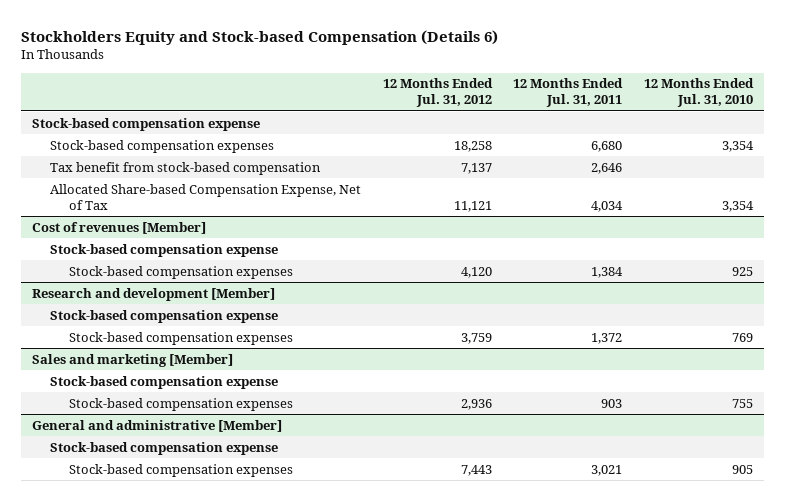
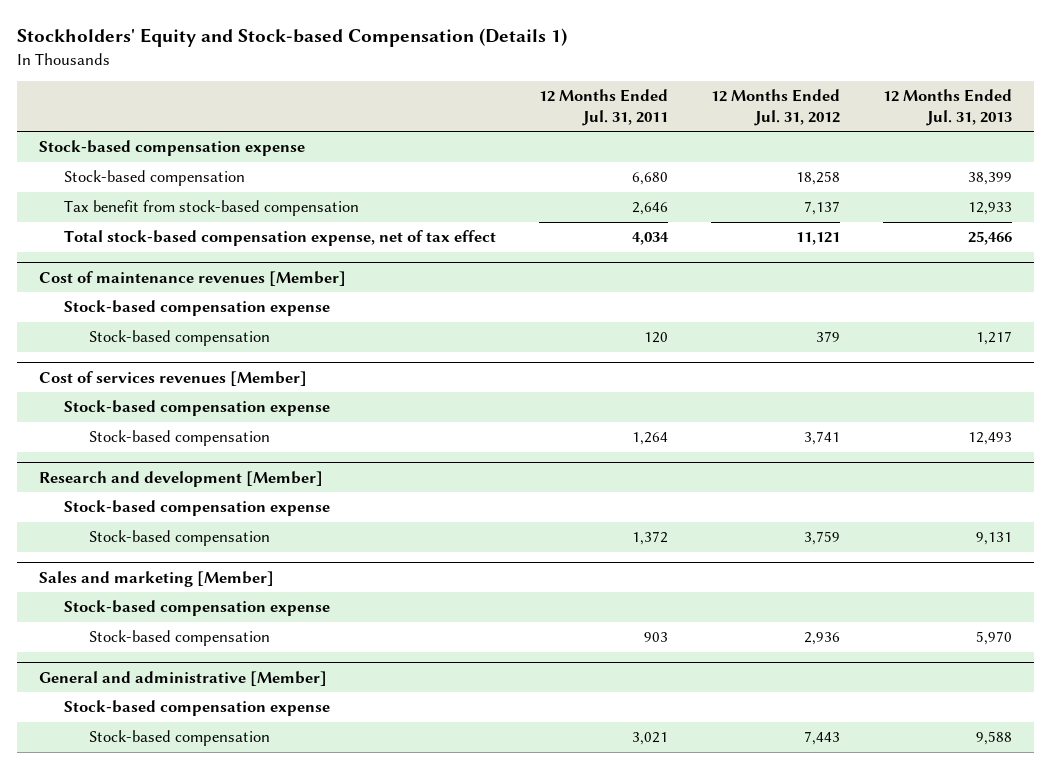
- Stockholders Equity and Stock-based Compensation (Details 6)
+ Stockholders' Equity and Stock-based Compensation (Details 1)
- | 12 Months Ended Jul. 31, 2012 | 12 Months Ended Jul. 31, 2011 | 12 Months Ended Jul. 31, 2010
+ | 12 Months Ended Jul. 31, 2011 | 12 Months Ended Jul. 31, 2012 | 12 Months Ended Jul. 31, 2013
- Stock-based compensation expenses | 18,258 | 6,680 | 3,354
+ Stock-based compensation | 6,680 | 18,258 | 38,399
- Allocated Share-based Compensation Expense, Net of Tax | 11,121 | 4,034 | 3,354
- Cost of revenues [Member]
+ Total stock-based compensation expense, net of tax effect | 4,034 | 11,121 | 25,466
+ Cost of maintenance revenues [Member]
- Stock-based compensation expenses | 4,120 | 1,384 | 925
+ Stock-based compensation | 120 | 379 | 1,217
+ Cost of services revenues [Member]
+ Stock-based compensation expense
+ Stock-based compensation | 1,264 | 3,741 | 12,493
@ Research and development [Member]
- Stock-based compensation expenses | 3,759 | 1,372 | 769
+ Stock-based compensation | 1,372 | 3,759 | 9,131
@ Sales and marketing [Member]
- Stock-based compensation expenses | 2,936 | 903 | 755
+ Stock-based compensation | 903 | 2,936 | 5,970
@ General and administrative [Member]
- Stock-based compensation expenses | 7,443 | 3,021 | 905
+ Stock-based compensation | 3,021 | 7,443 | 9,588

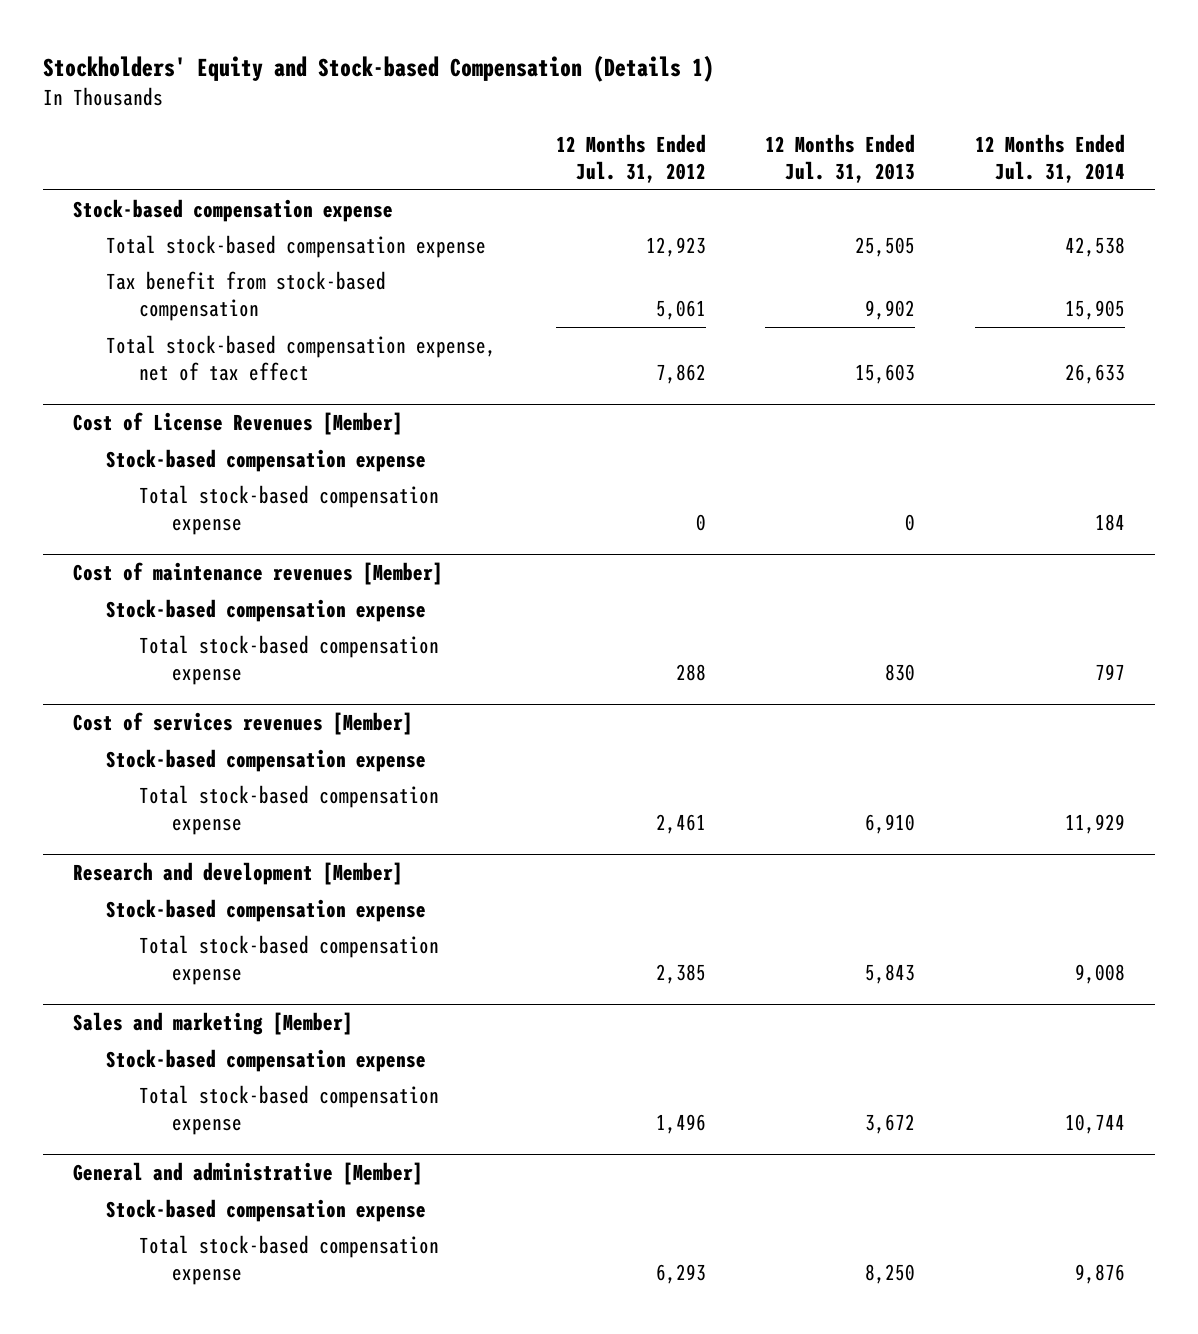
- | 12 Months Ended Jul. 31, 2011 | 12 Months Ended Jul. 31, 2012 | 12 Months Ended Jul. 31, 2013
+ | 12 Months Ended Jul. 31, 2012 | 12 Months Ended Jul. 31, 2013 | 12 Months Ended Jul. 31, 2014
- Stock-based compensation | 6,680 | 18,258 | 38,399
- Tax benefit from stock-based compensation | 2,646 | 7,137 | 12,933
- Total stock-based compensation expense, net of tax effect | 4,034 | 11,121 | 25,466
+ Total stock-based compensation expense | 12,923 | 25,505 | 42,538
+ Tax benefit from stock-based compensation | 5,061 | 9,902 | 15,905
+ Total stock-based compensation expense, net of tax effect | 7,862 | 15,603 | 26,633
+ Cost of License Revenues [Member]
+ Stock-based compensation expense
+ Total stock-based compensation expense | 0 | 0 | 184
@ Cost of maintenance revenues [Member]
- Stock-based compensation | 120 | 379 | 1,217
+ Total stock-based compensation expense | 288 | 830 | 797
@ Cost of services revenues [Member]
- Stock-based compensation | 1,264 | 3,741 | 12,493
+ Total stock-based compensation expense | 2,461 | 6,910 | 11,929
@ Research and development [Member]
- Stock-based compensation | 1,372 | 3,759 | 9,131
+ Total stock-based compensation expense | 2,385 | 5,843 | 9,008
@ Sales and marketing [Member]
- Stock-based compensation | 903 | 2,936 | 5,970
+ Total stock-based compensation expense | 1,496 | 3,672 | 10,744
@ General and administrative [Member]
- Stock-based compensation | 3,021 | 7,443 | 9,588
+ Total stock-based compensation expense | 6,293 | 8,250 | 9,876

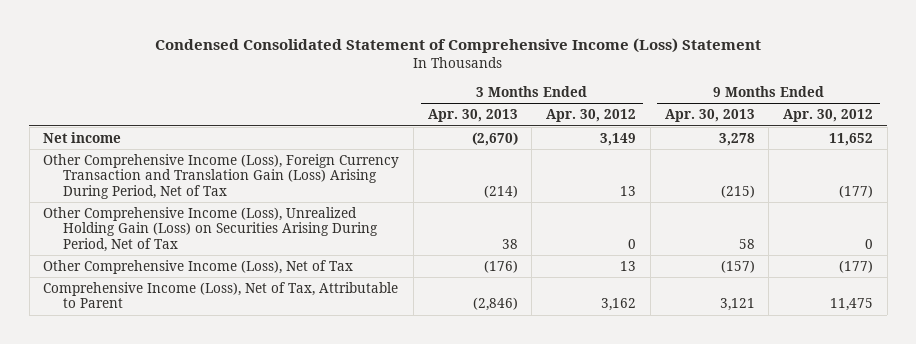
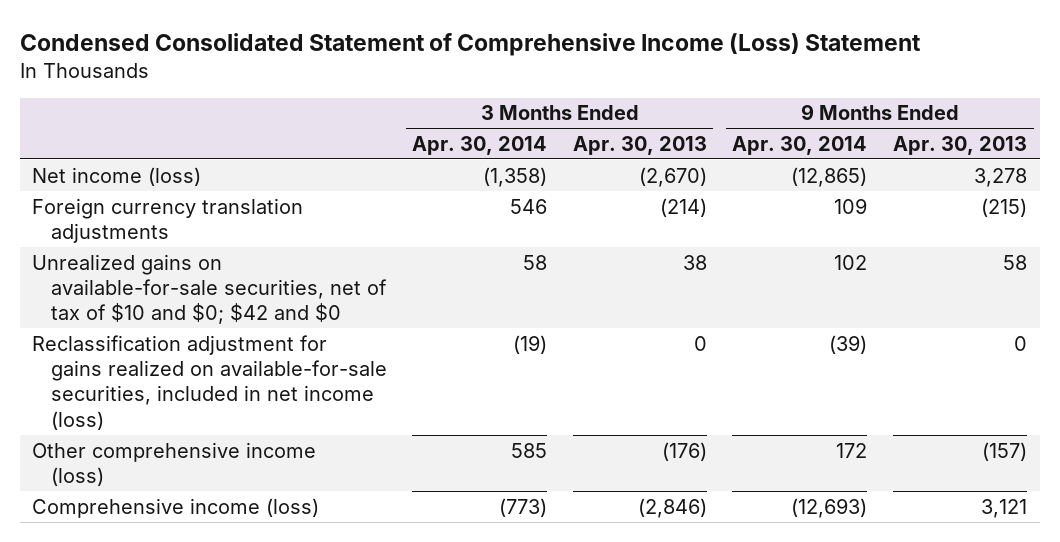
- | 3 Months Ended Apr. 30, 2013 | 3 Months Ended Apr. 30, 2012 | 9 Months Ended Apr. 30, 2013 | 9 Months Ended Apr. 30, 2012
+ | 3 Months Ended Apr. 30, 2014 | 3 Months Ended Apr. 30, 2013 | 9 Months Ended Apr. 30, 2014 | 9 Months Ended Apr. 30, 2013
- Net income | (2,670) | 3,149 | 3,278 | 11,652
- Other Comprehensive Income (Loss), Foreign Currency Transaction and Translation Gain (Loss) Arising During Period, Net of Tax | (214) | 13 | (215) | (177)
- Other Comprehensive Income (Loss), Unrealized Holding Gain (Loss) on Securities Arising During Period, Net of Tax | 38 | 0 | 58 | 0
- Other Comprehensive Income (Loss), Net of Tax | (176) | 13 | (157) | (177)
- Comprehensive Income (Loss), Net of Tax, Attributable to Parent | (2,846) | 3,162 | 3,121 | 11,475
+ Net income (loss) | (1,358) | (2,670) | (12,865) | 3,278
+ Foreign currency translation adjustments | 546 | (214) | 109 | (215)
+ Unrealized gains on available-for-sale securities, net of tax of $10 and $0; $42 and $0 | 58 | 38 | 102 | 58
+ Reclassification adjustment for gains realized on available-for-sale securities, included in net income (loss) | (19) | 0 | (39) | 0
+ Other comprehensive income (loss) | 585 | (176) | 172 | (157)
+ Comprehensive income (loss) | (773) | (2,846) | (12,693) | 3,121

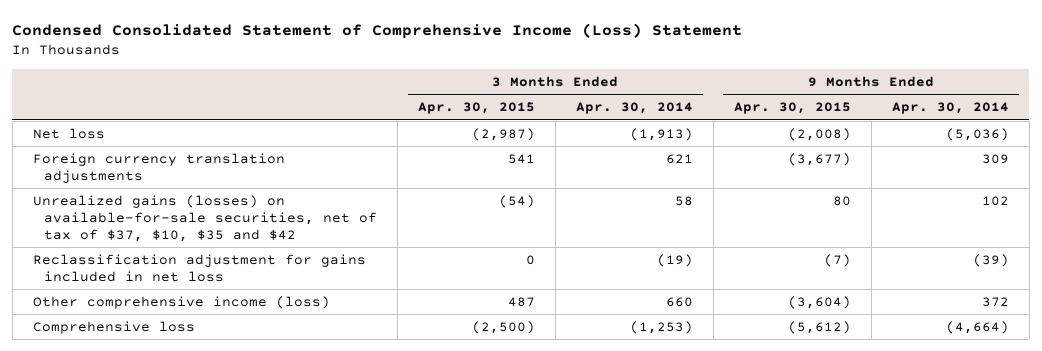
- | 3 Months Ended Apr. 30, 2014 | 3 Months Ended Apr. 30, 2013 | 9 Months Ended Apr. 30, 2014 | 9 Months Ended Apr. 30, 2013
+ | 3 Months Ended Apr. 30, 2015 | 3 Months Ended Apr. 30, 2014 | 9 Months Ended Apr. 30, 2015 | 9 Months Ended Apr. 30, 2014
- Net income (loss) | (1,358) | (2,670) | (12,865) | 3,278
- Foreign currency translation adjustments | 546 | (214) | 109 | (215)
- Unrealized gains on available-for-sale securities, net of tax of $10 and $0; $42 and $0 | 58 | 38 | 102 | 58
- Reclassification adjustment for gains realized on available-for-sale securities, included in net income (loss) | (19) | 0 | (39) | 0
- Other comprehensive income (loss) | 585 | (176) | 172 | (157)
- Comprehensive income (loss) | (773) | (2,846) | (12,693) | 3,121
+ Net loss | (2,987) | (1,913) | (2,008) | (5,036)
+ Foreign currency translation adjustments | 541 | 621 | (3,677) | 309
+ Unrealized gains (losses) on available-for-sale securities, net of tax of $37, $10, $35 and $42 | (54) | 58 | 80 | 102
+ Reclassification adjustment for gains included in net loss | 0 | (19) | (7) | (39)
+ Other comprehensive income (loss) | 487 | 660 | (3,604) | 372
+ Comprehensive loss | (2,500) | (1,253) | (5,612) | (4,664)

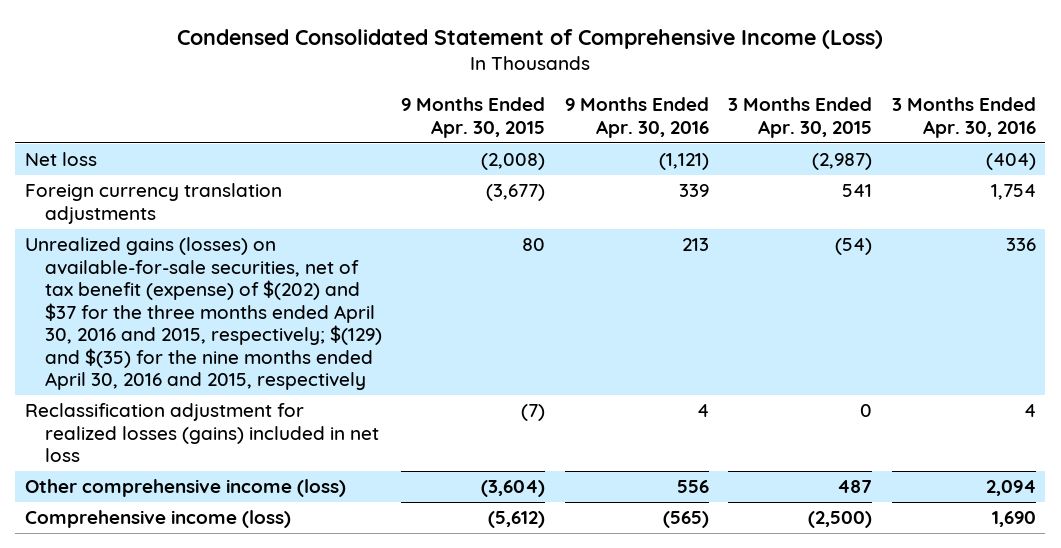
- Condensed Consolidated Statement of Comprehensive Income (Loss) Statement
+ Condensed Consolidated Statement of Comprehensive Income (Loss)
- | 3 Months Ended Apr. 30, 2015 | 3 Months Ended Apr. 30, 2014 | 9 Months Ended Apr. 30, 2015 | 9 Months Ended Apr. 30, 2014
+ | 9 Months Ended Apr. 30, 2015 | 9 Months Ended Apr. 30, 2016 | 3 Months Ended Apr. 30, 2015 | 3 Months Ended Apr. 30, 2016
- Unrealized gains (losses) on available-for-sale securities, net of tax of $37, $10, $35 and $42 | (54) | 58 | 80 | 102
- Reclassification adjustment for gains included in net loss | 0 | (19) | (7) | (39)
+ Unrealized gains (losses) on available-for-sale securities, net of tax benefit (expense) of $(202) and $37 for the three months ended April 30, 2016 and 2015, respectively; $(129) and $(35) for the nine months ended April 30, 2016 and 2015, respectively | 80 | 213 | (54) | 336
+ Reclassification adjustment for realized losses (gains) included in net loss | (7) | 4 | 0 | 4
- Comprehensive loss | (2,500) | (1,253) | (5,612) | (4,664)
+ Comprehensive income (loss) | (5,612) | (565) | (2,500) | 1,690

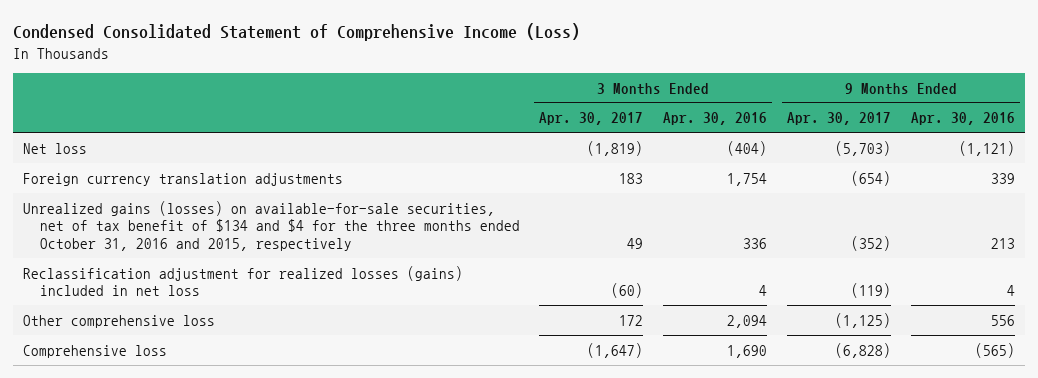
- | 9 Months Ended Apr. 30, 2015 | 9 Months Ended Apr. 30, 2016 | 3 Months Ended Apr. 30, 2015 | 3 Months Ended Apr. 30, 2016
+ | 3 Months Ended Apr. 30, 2017 | 3 Months Ended Apr. 30, 2016 | 9 Months Ended Apr. 30, 2017 | 9 Months Ended Apr. 30, 2016
- Unrealized gains (losses) on available-for-sale securities, net of tax benefit (expense) of $(202) and $37 for the three months ended April 30, 2016 and 2015, respectively; $(129) and $(35) for the nine months ended April 30, 2016 and 2015, respectively | 80 | 213 | (54) | 336
+ Unrealized gains (losses) on available-for-sale securities, net of tax benefit of $134 and $4 for the three months ended October 31, 2016 and 2015, respectively | 49 | 336 | (352) | 213
- Other comprehensive income (loss) | (3,604) | 556 | 487 | 2,094
- Comprehensive income (loss) | (5,612) | (565) | (2,500) | 1,690
+ Other comprehensive loss | 172 | 2,094 | (1,125) | 556
+ Comprehensive loss | (1,647) | 1,690 | (6,828) | (565)

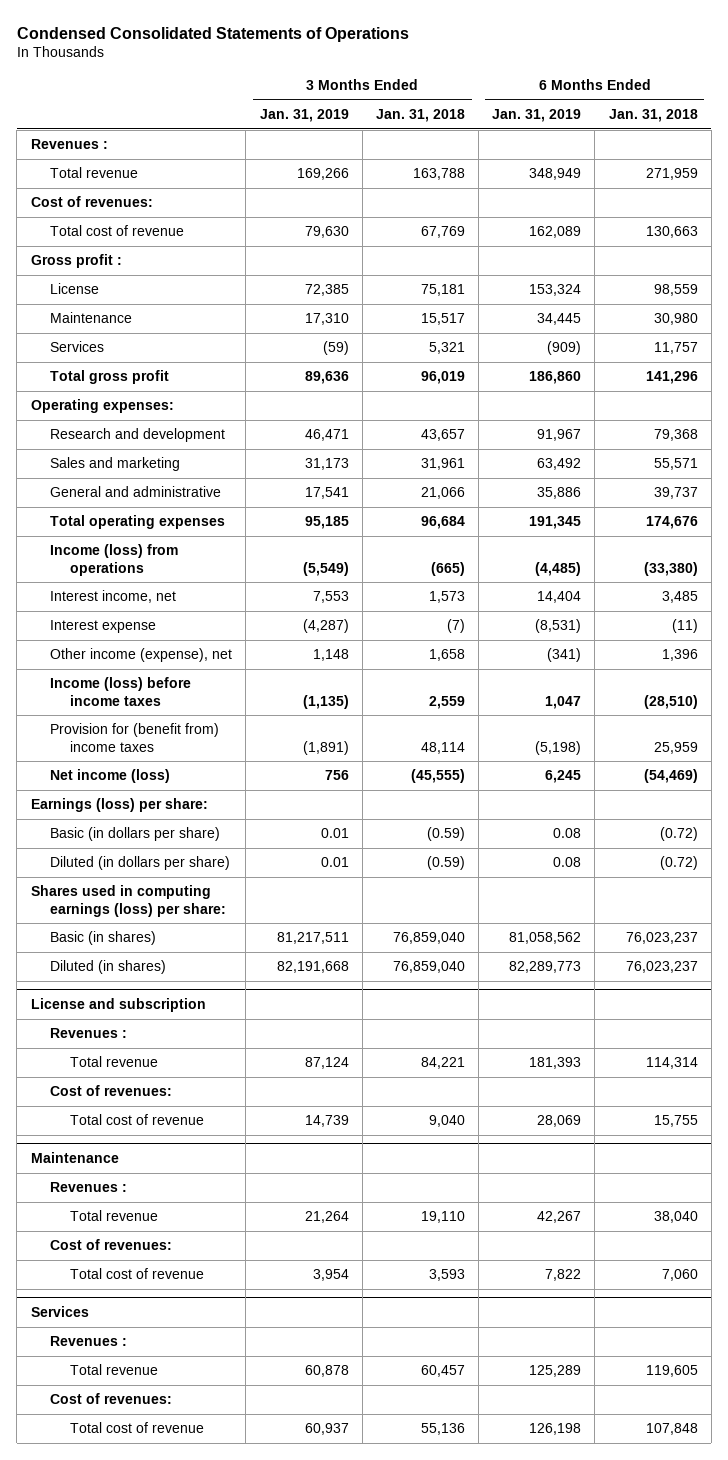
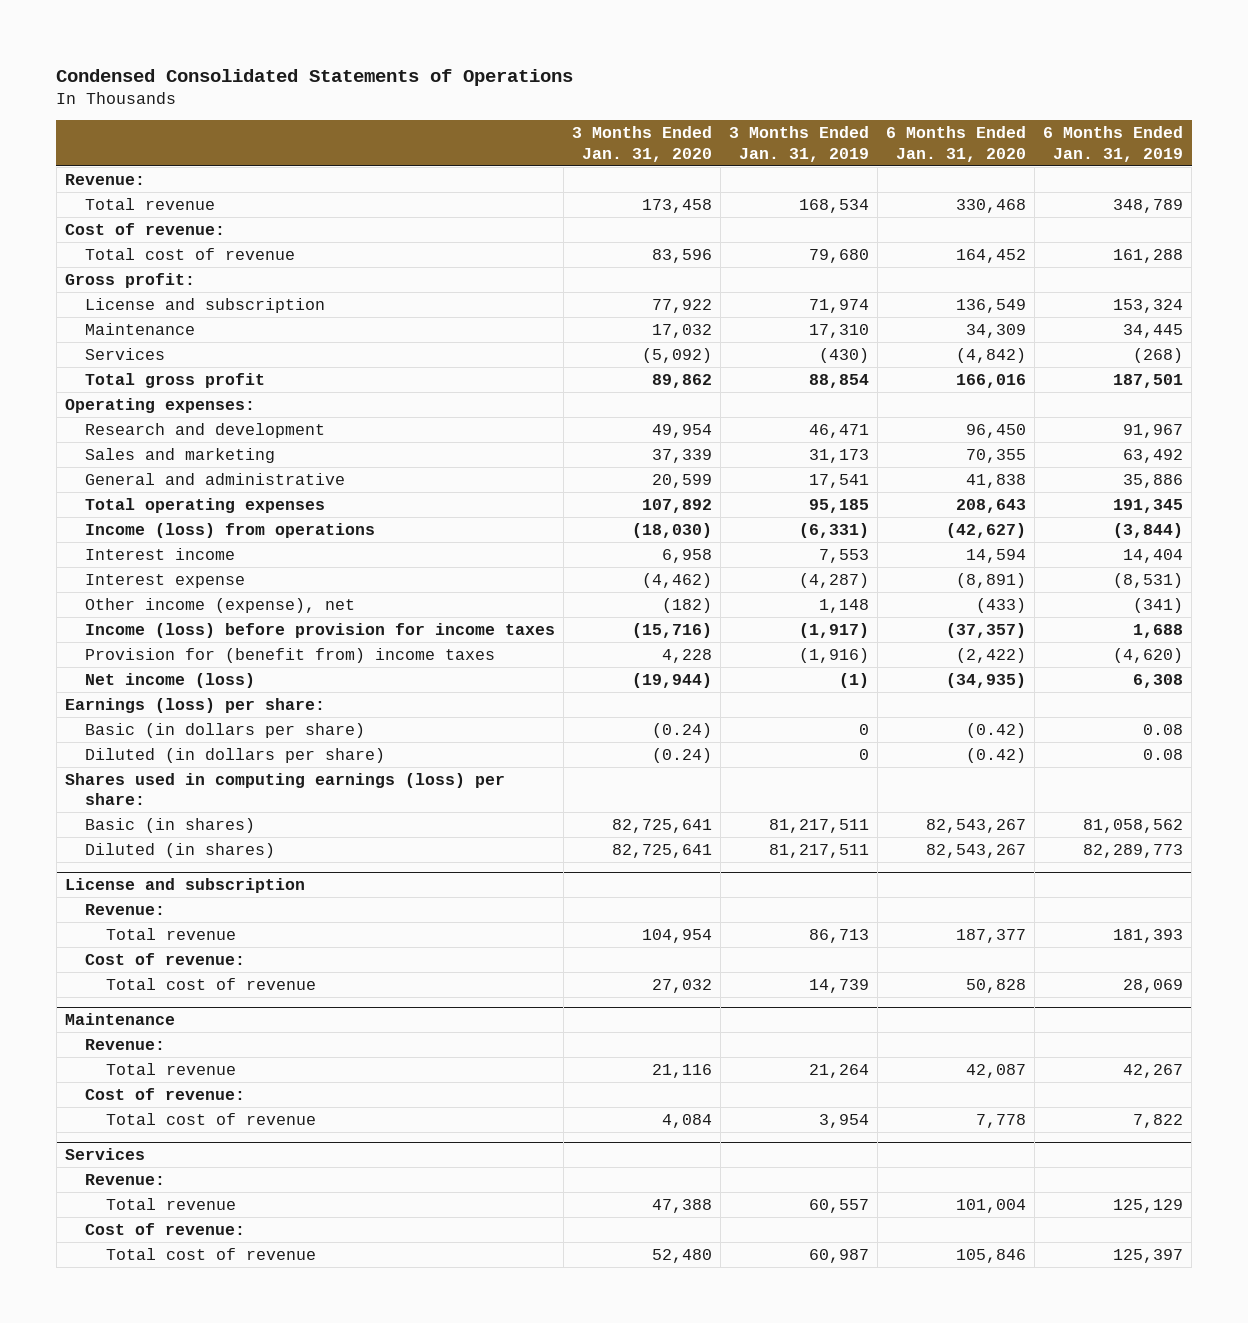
- | 3 Months Ended Jan. 31, 2019 | 3 Months Ended Jan. 31, 2018 | 6 Months Ended Jan. 31, 2019 | 6 Months Ended Jan. 31, 2018
+ | 3 Months Ended Jan. 31, 2020 | 3 Months Ended Jan. 31, 2019 | 6 Months Ended Jan. 31, 2020 | 6 Months Ended Jan. 31, 2019
- Revenues :
- Total revenue | 169,266 | 163,788 | 348,949 | 271,959
- Cost of revenues:
- Total cost of revenue | 79,630 | 67,769 | 162,089 | 130,663
- Gross profit :
- License | 72,385 | 75,181 | 153,324 | 98,559
+ Revenue:
+ Total revenue | 173,458 | 168,534 | 330,468 | 348,789
+ Cost of revenue:
+ Total cost of revenue | 83,596 | 79,680 | 164,452 | 161,288
+ Gross profit:
+ License and subscription | 77,922 | 71,974 | 136,549 | 153,324
- Services | (59) | 5,321 | (909) | 11,757
- Total gross profit | 89,636 | 96,019 | 186,860 | 141,296
+ Services | (5,092) | (430) | (4,842) | (268)
+ Total gross profit | 89,862 | 88,854 | 166,016 | 187,501
- Income (loss) from operations | (5,549) | (665) | (4,485) | (33,380)
- Interest income, net | 7,553 | 1,573 | 14,404 | 3,485
+ Income (loss) from operations | (18,030) | (6,331) | (42,627) | (3,844)
+ Interest income | 6,958 | 7,553 | 14,594 | 14,404
- Income (loss) before income taxes | (1,135) | 2,559 | 1,047 | (28,510)
- Provision for (benefit from) income taxes | (1,891) | 48,114 | (5,198) | 25,959
- Net income (loss) | 756 | (45,555) | 6,245 | (54,469)
+ Income (loss) before provision for income taxes | (15,716) | (1,917) | (37,357) | 1,688
+ Provision for (benefit from) income taxes | 4,228 | (1,916) | (2,422) | (4,620)
+ Net income (loss) | (19,944) | (1) | (34,935) | 6,308
- Basic (in dollars per share) | 0.01 | (0.59) | 0.08 | (0.72)
- Diluted (in dollars per share) | 0.01 | (0.59) | 0.08 | (0.72)
+ Basic (in dollars per share) | (0.24) | 0 | (0.42) | 0.08
+ Diluted (in dollars per share) | (0.24) | 0 | (0.42) | 0.08
- Diluted (in shares) | 82,191,668 | 76,859,040 | 82,289,773 | 76,023,237
+ Diluted (in shares) | 82,725,641 | 81,217,511 | 82,543,267 | 82,289,773
@ License and subscription
- Revenues :
- Total revenue | 87,124 | 84,221 | 181,393 | 114,314
- Cost of revenues:
+ Revenue:
+ Total revenue | 104,954 | 86,713 | 187,377 | 181,393
+ Cost of revenue:
@ Maintenance
- Revenues :
+ Revenue:
- Cost of revenues:
+ Cost of revenue:
@ Services
- Revenues :
- Total revenue | 60,878 | 60,457 | 125,289 | 119,605
- Cost of revenues:
- Total cost of revenue | 60,937 | 55,136 | 126,198 | 107,848
+ Revenue:
+ Total revenue | 47,388 | 60,557 | 101,004 | 125,129
+ Cost of revenue:
+ Total cost of revenue | 52,480 | 60,987 | 105,846 | 125,397

